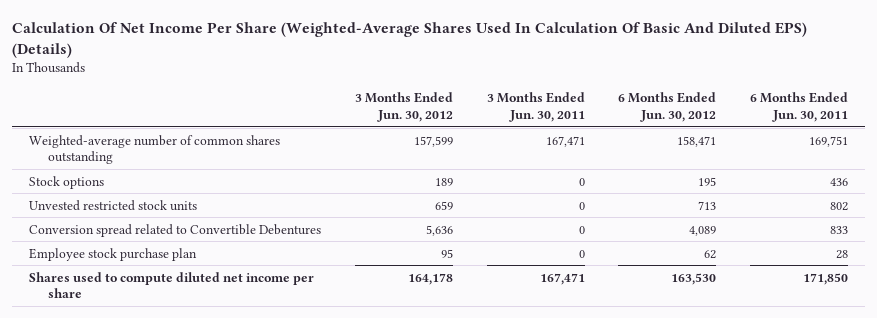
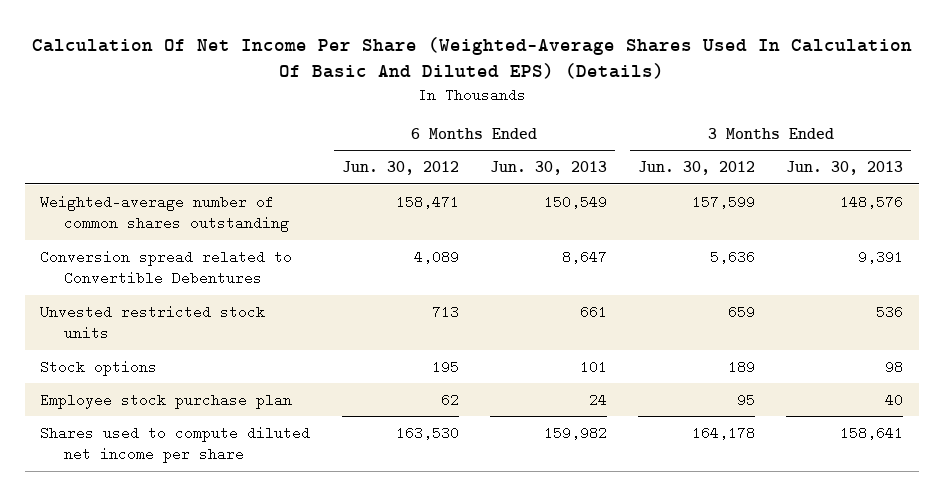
- | 3 Months Ended Jun. 30, 2012 | 3 Months Ended Jun. 30, 2011 | 6 Months Ended Jun. 30, 2012 | 6 Months Ended Jun. 30, 2011
+ | 6 Months Ended Jun. 30, 2012 | 6 Months Ended Jun. 30, 2013 | 3 Months Ended Jun. 30, 2012 | 3 Months Ended Jun. 30, 2013
moved down: Unvested restricted stock units | 713 | 661 | 659 | 536
moved down: Stock options | 195 | 101 | 189 | 98

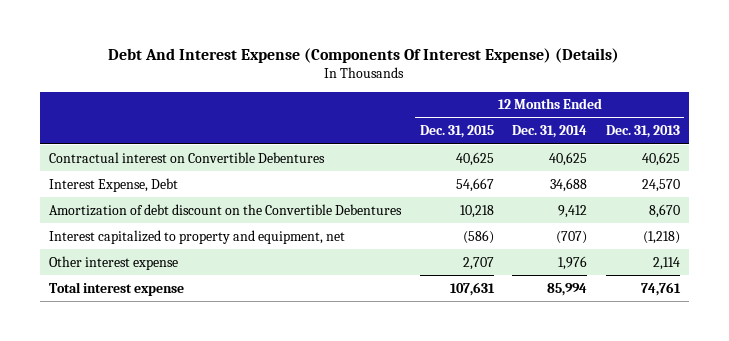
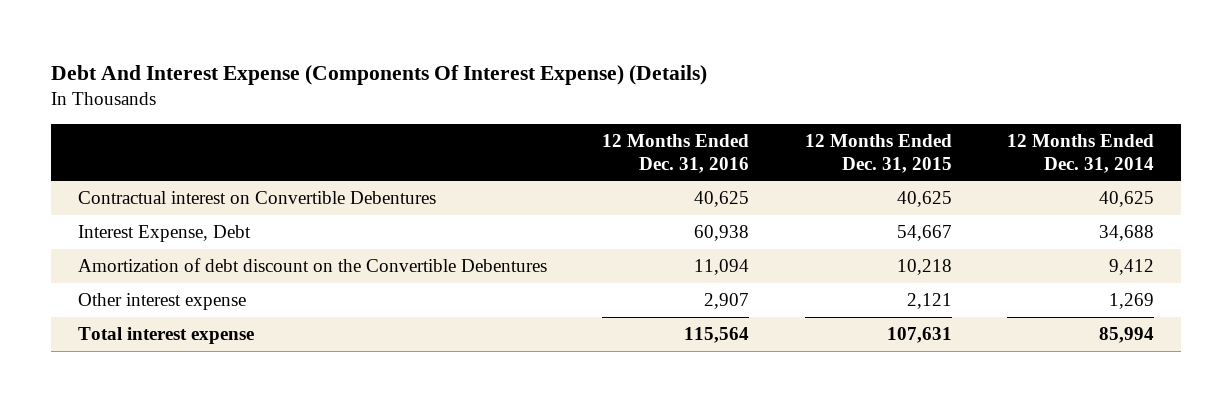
- | 12 Months Ended Dec. 31, 2015 | 12 Months Ended Dec. 31, 2014 | 12 Months Ended Dec. 31, 2013
+ | 12 Months Ended Dec. 31, 2016 | 12 Months Ended Dec. 31, 2015 | 12 Months Ended Dec. 31, 2014
- Interest capitalized to property and equipment, net | (586) | (707) | (1,218)
- Other interest expense | 2,707 | 1,976 | 2,114
+ Other interest expense | 2,907 | 2,121 | 1,269

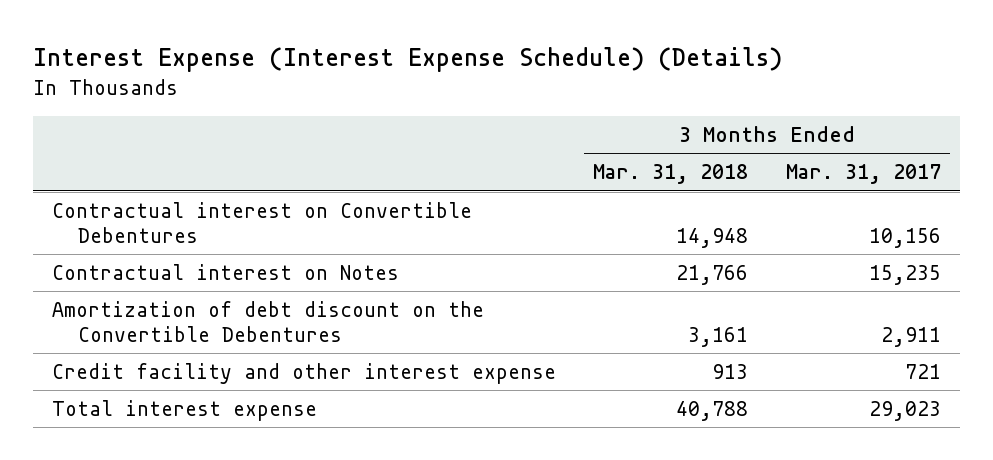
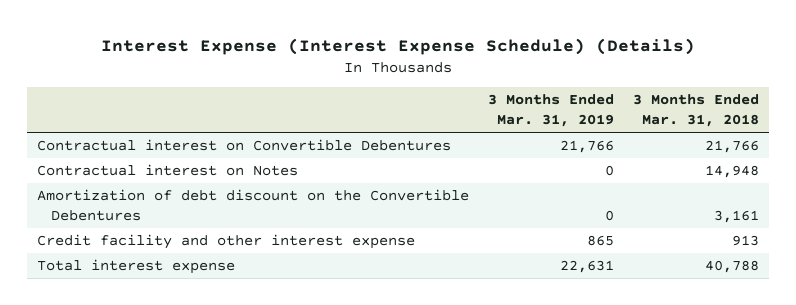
- | 3 Months Ended Mar. 31, 2018 | 3 Months Ended Mar. 31, 2017
+ | 3 Months Ended Mar. 31, 2019 | 3 Months Ended Mar. 31, 2018
- Contractual interest on Convertible Debentures | 14,948 | 10,156
- Contractual interest on Notes | 21,766 | 15,235
+ Contractual interest on Convertible Debentures | 21,766 | 21,766
+ Contractual interest on Notes | 0 | 14,948

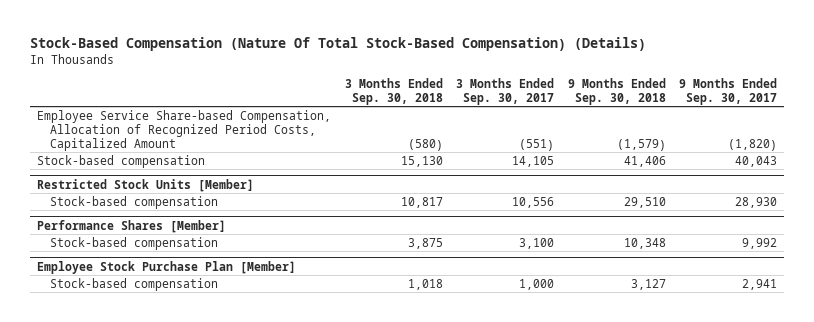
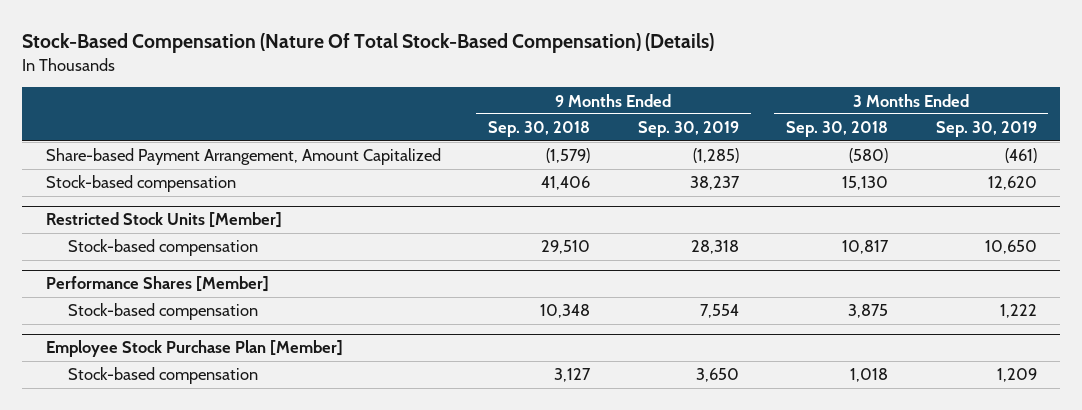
- | 3 Months Ended Sep. 30, 2018 | 3 Months Ended Sep. 30, 2017 | 9 Months Ended Sep. 30, 2018 | 9 Months Ended Sep. 30, 2017
+ | 9 Months Ended Sep. 30, 2018 | 9 Months Ended Sep. 30, 2019 | 3 Months Ended Sep. 30, 2018 | 3 Months Ended Sep. 30, 2019
- Employee Service Share-based Compensation, Allocation of Recognized Period Costs, Capitalized Amount | (580) | (551) | (1,579) | (1,820)
+ Share-based Payment Arrangement, Amount Capitalized | (1,579) | (1,285) | (580) | (461)

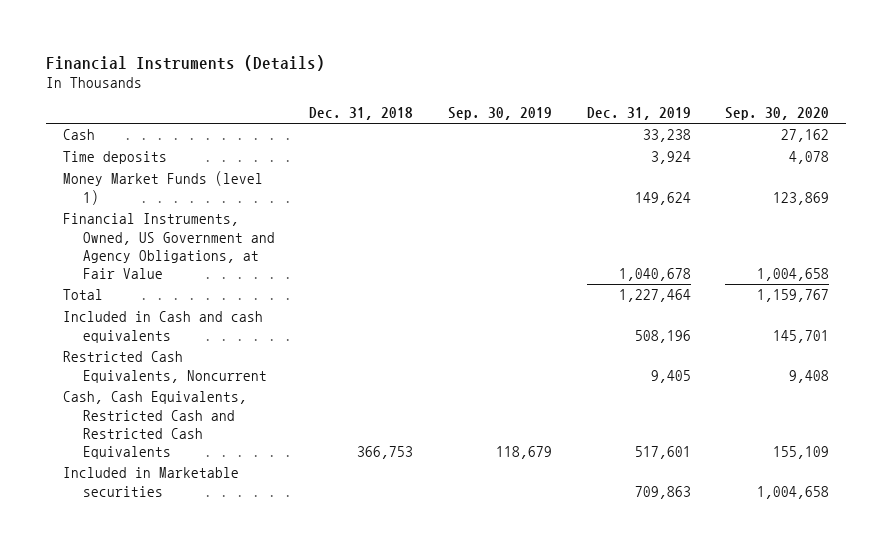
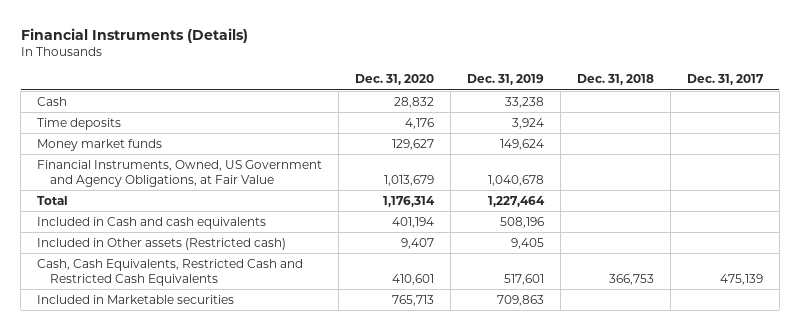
- | Dec. 31, 2018 | Sep. 30, 2019 | Dec. 31, 2019 | Sep. 30, 2020
+ | Dec. 31, 2020 | Dec. 31, 2019 | Dec. 31, 2018 | Dec. 31, 2017
- Money Market Funds (level 1) | | | 149,624 | 123,869
+ Money market funds | 129,627 | 149,624 | |
- Restricted Cash Equivalents, Noncurrent | | | 9,405 | 9,408
+ Included in Other assets (Restricted cash) | 9,407 | 9,405 | |

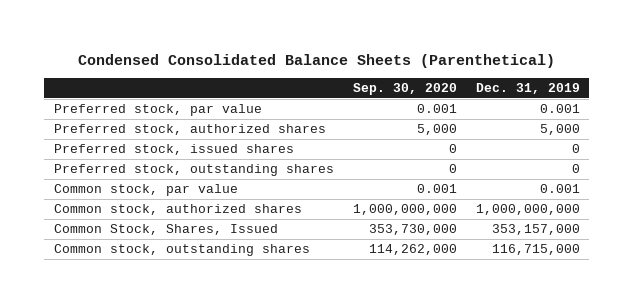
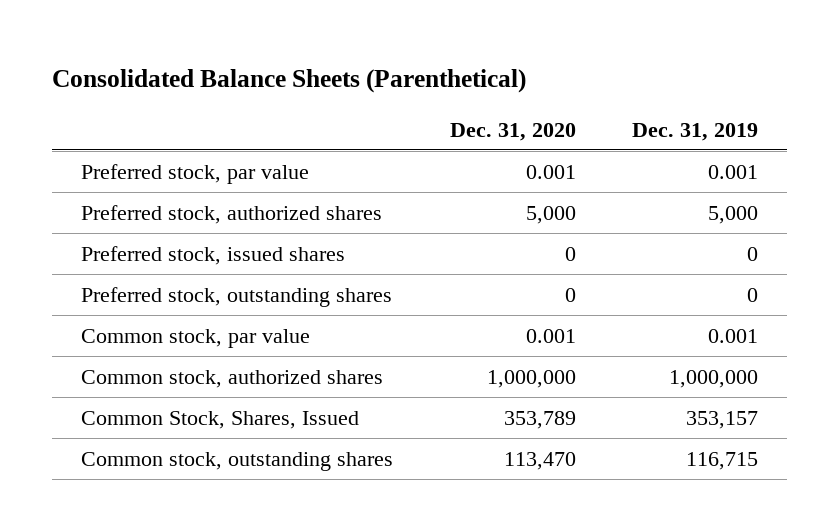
- Condensed Consolidated Balance Sheets (Parenthetical)
+ Consolidated Balance Sheets (Parenthetical)
- | Sep. 30, 2020 | Dec. 31, 2019
+ | Dec. 31, 2020 | Dec. 31, 2019
- Common stock, authorized shares | 1,000,000,000 | 1,000,000,000
- Common Stock, Shares, Issued | 353,730,000 | 353,157,000
- Common stock, outstanding shares | 114,262,000 | 116,715,000
+ Common stock, authorized shares | 1,000,000 | 1,000,000
+ Common Stock, Shares, Issued | 353,789 | 353,157
+ Common stock, outstanding shares | 113,470 | 116,715

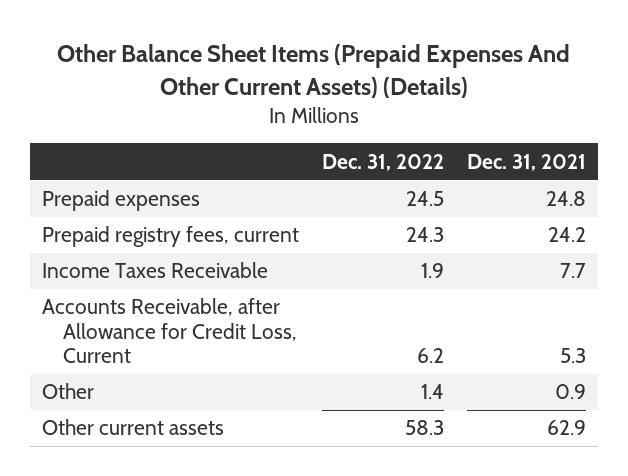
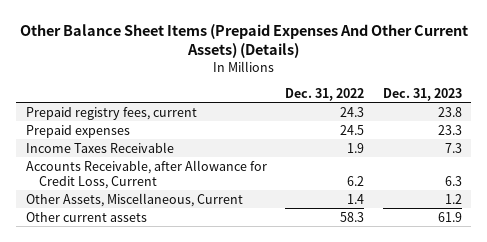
- | Dec. 31, 2022 | Dec. 31, 2021
+ | Dec. 31, 2022 | Dec. 31, 2023
moved down: Prepaid expenses | 24.5 | 23.3
- Other | 1.4 | 0.9
+ Other Assets, Miscellaneous, Current | 1.4 | 1.2

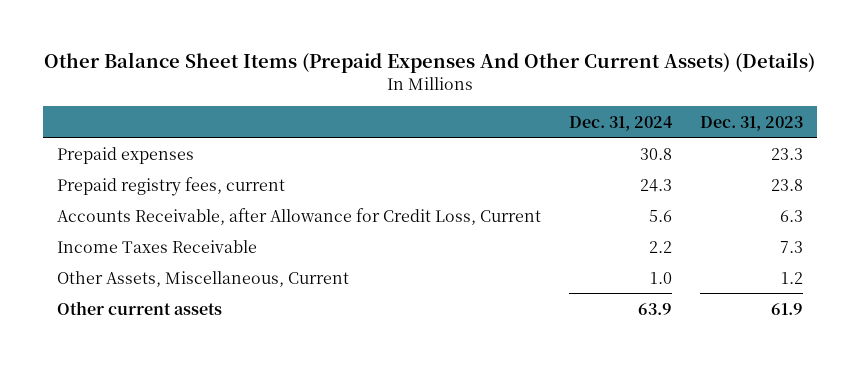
- | Dec. 31, 2022 | Dec. 31, 2023
+ | Dec. 31, 2024 | Dec. 31, 2023
moved down: Prepaid registry fees, current | 24.3 | 23.8
moved down: Income Taxes Receivable | 2.2 | 7.3

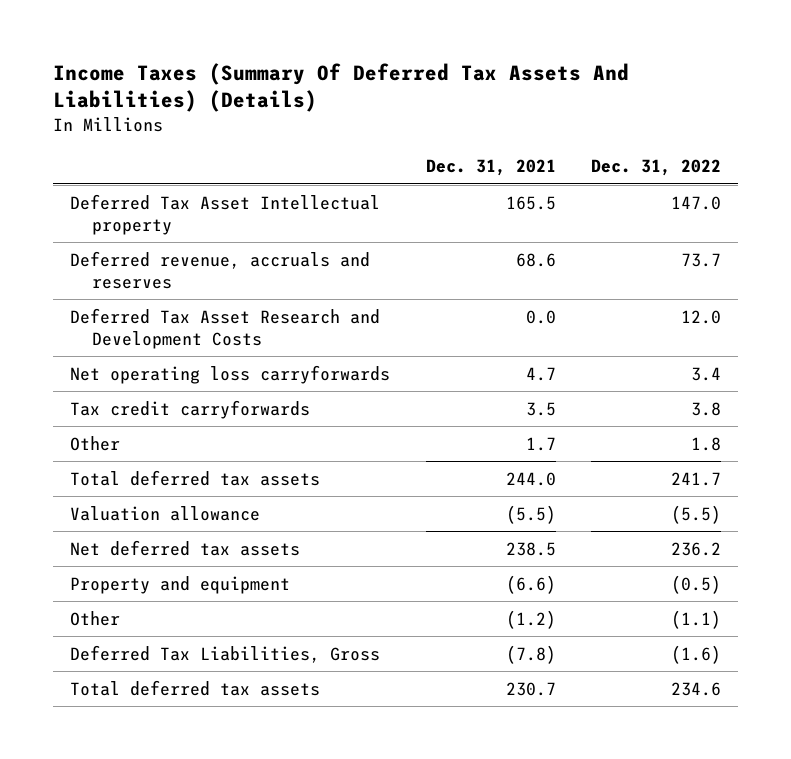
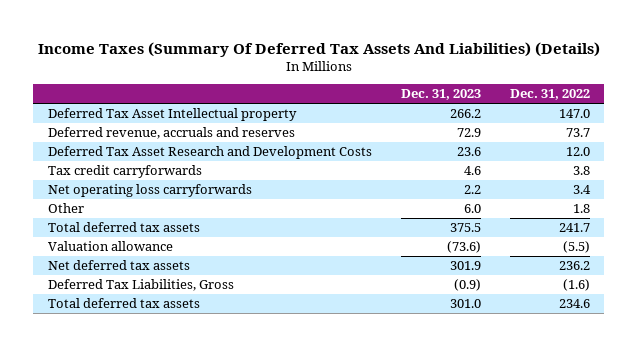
- | Dec. 31, 2021 | Dec. 31, 2022
+ | Dec. 31, 2023 | Dec. 31, 2022
moved down: Net operating loss carryforwards | 2.2 | 3.4
- Property and equipment | (6.6) | (0.5)
- Other | (1.2) | (1.1)

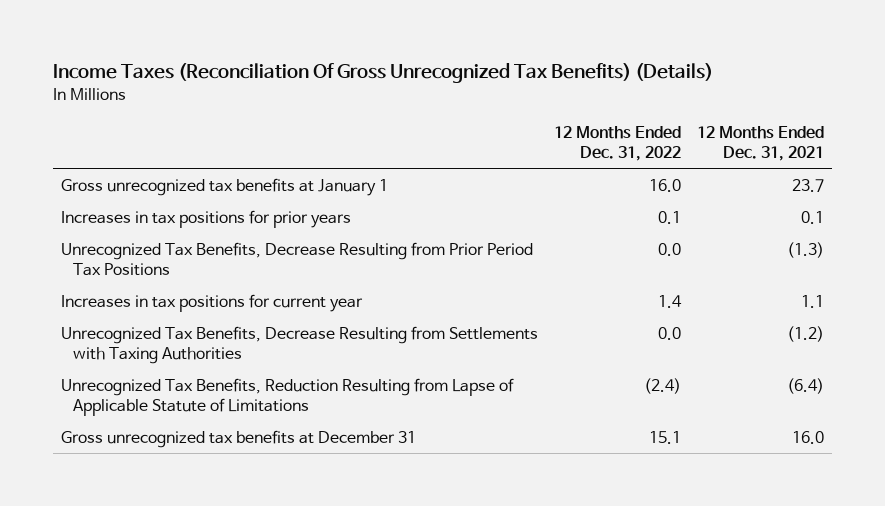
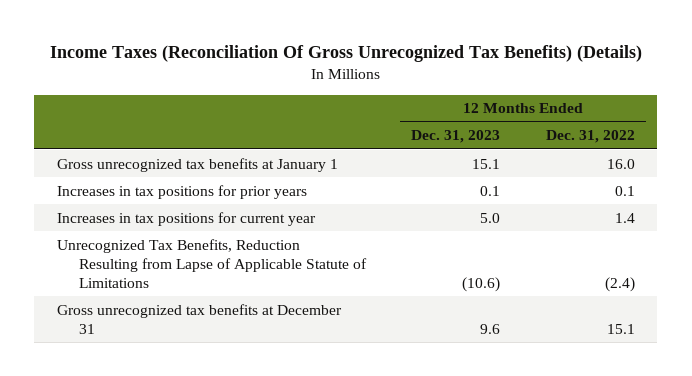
- | 12 Months Ended Dec. 31, 2022 | 12 Months Ended Dec. 31, 2021
+ | 12 Months Ended Dec. 31, 2023 | 12 Months Ended Dec. 31, 2022
- Unrecognized Tax Benefits, Decrease Resulting from Prior Period Tax Positions | 0.0 | (1.3)
- Unrecognized Tax Benefits, Decrease Resulting from Settlements with Taxing Authorities | 0.0 | (1.2)

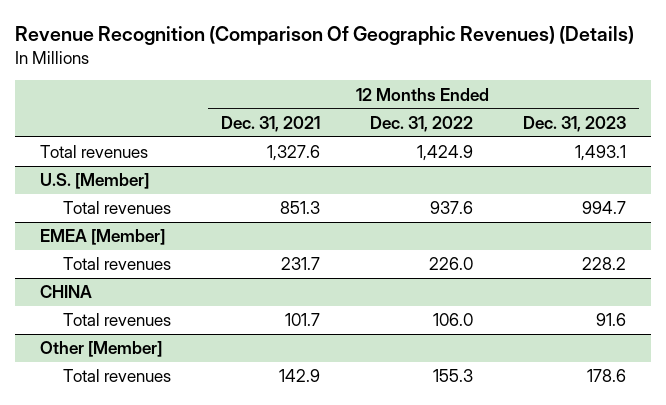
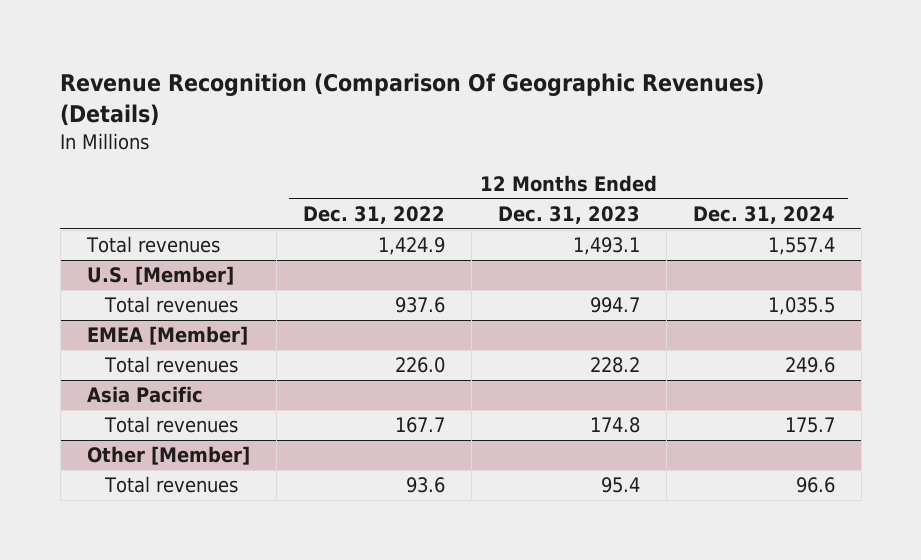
- | 12 Months Ended Dec. 31, 2021 | 12 Months Ended Dec. 31, 2022 | 12 Months Ended Dec. 31, 2023
+ | 12 Months Ended Dec. 31, 2022 | 12 Months Ended Dec. 31, 2023 | 12 Months Ended Dec. 31, 2024
- CHINA
- Total revenues | 101.7 | 106.0 | 91.6
+ Asia Pacific
+ Total revenues | 167.7 | 174.8 | 175.7
@ Other [Member]
- Total revenues | 142.9 | 155.3 | 178.6
+ Total revenues | 93.6 | 95.4 | 96.6

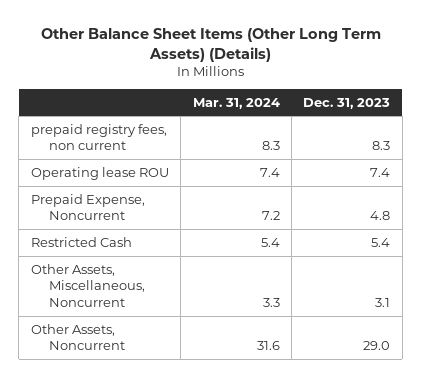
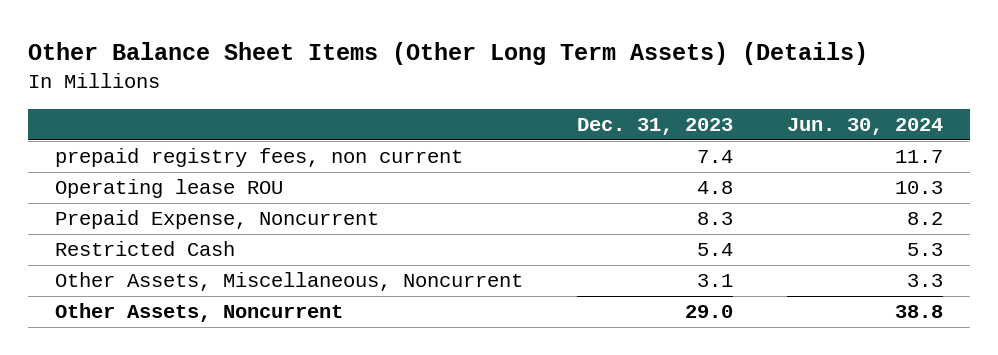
- | Mar. 31, 2024 | Dec. 31, 2023
+ | Dec. 31, 2023 | Jun. 30, 2024
- prepaid registry fees, non current | 8.3 | 8.3
- Operating lease ROU | 7.4 | 7.4
- Prepaid Expense, Noncurrent | 7.2 | 4.8
+ prepaid registry fees, non current | 7.4 | 11.7
+ Operating lease ROU | 4.8 | 10.3
+ Prepaid Expense, Noncurrent | 8.3 | 8.2

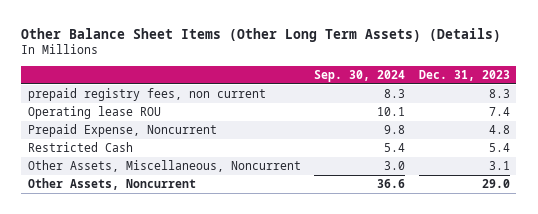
- | Dec. 31, 2023 | Jun. 30, 2024
+ | Sep. 30, 2024 | Dec. 31, 2023
- prepaid registry fees, non current | 7.4 | 11.7
- Operating lease ROU | 4.8 | 10.3
- Prepaid Expense, Noncurrent | 8.3 | 8.2
+ prepaid registry fees, non current | 8.3 | 8.3
+ Operating lease ROU | 10.1 | 7.4
+ Prepaid Expense, Noncurrent | 9.8 | 4.8

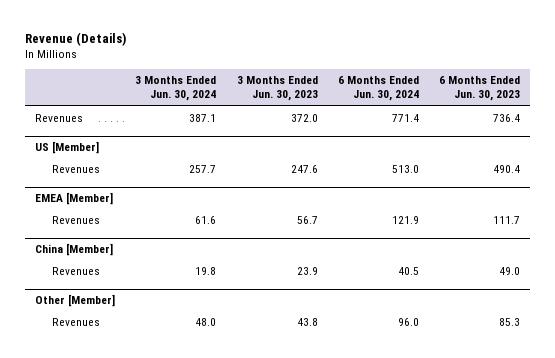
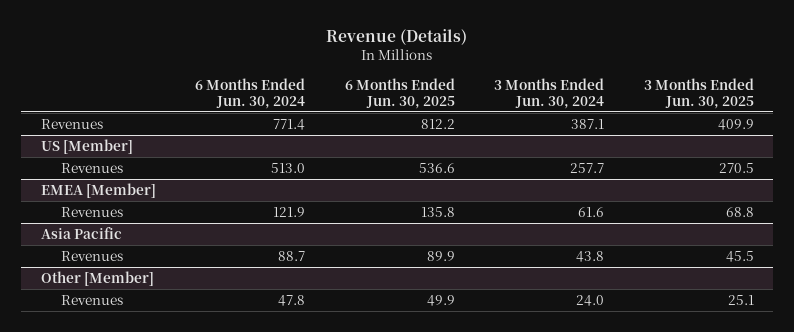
- | 3 Months Ended Jun. 30, 2024 | 3 Months Ended Jun. 30, 2023 | 6 Months Ended Jun. 30, 2024 | 6 Months Ended Jun. 30, 2023
+ | 6 Months Ended Jun. 30, 2024 | 6 Months Ended Jun. 30, 2025 | 3 Months Ended Jun. 30, 2024 | 3 Months Ended Jun. 30, 2025
- China [Member]
- Revenues | 19.8 | 23.9 | 40.5 | 49.0
+ Asia Pacific
+ Revenues | 88.7 | 89.9 | 43.8 | 45.5
@ Other [Member]
- Revenues | 48.0 | 43.8 | 96.0 | 85.3
+ Revenues | 47.8 | 49.9 | 24.0 | 25.1

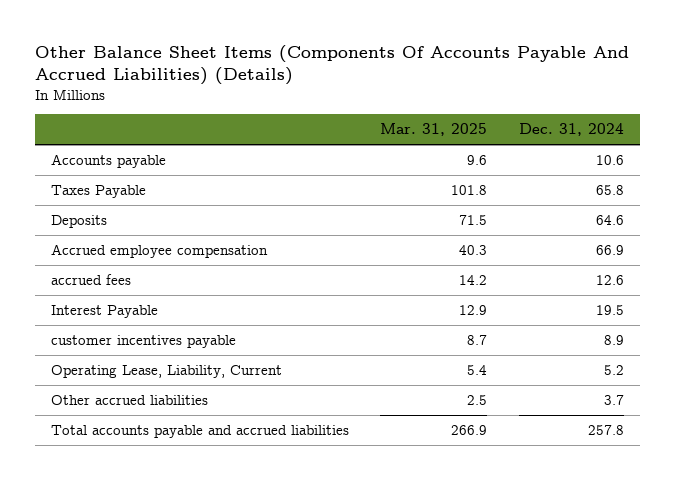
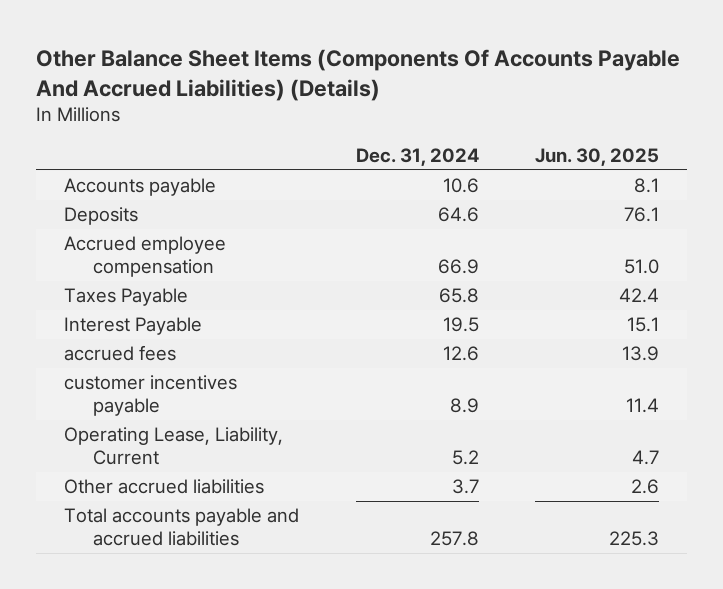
- | Mar. 31, 2025 | Dec. 31, 2024
+ | Dec. 31, 2024 | Jun. 30, 2025
moved down: Taxes Payable | 65.8 | 42.4
moved down: accrued fees | 12.6 | 13.9

